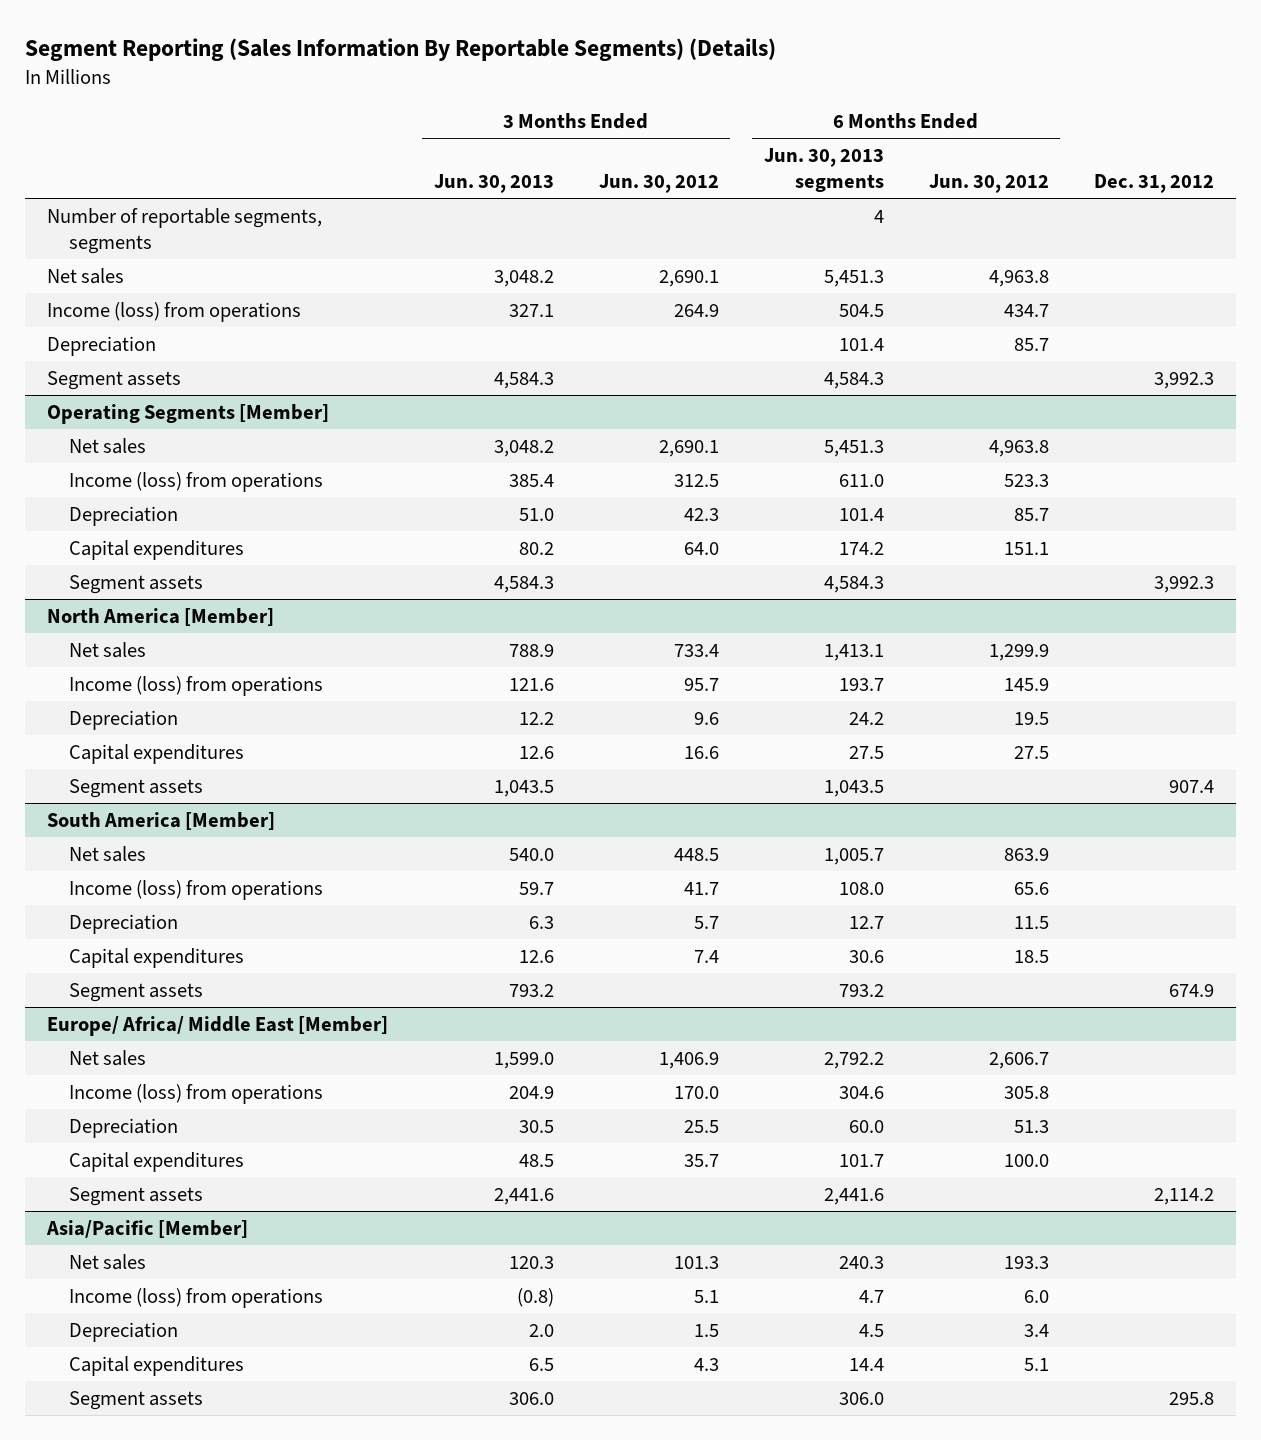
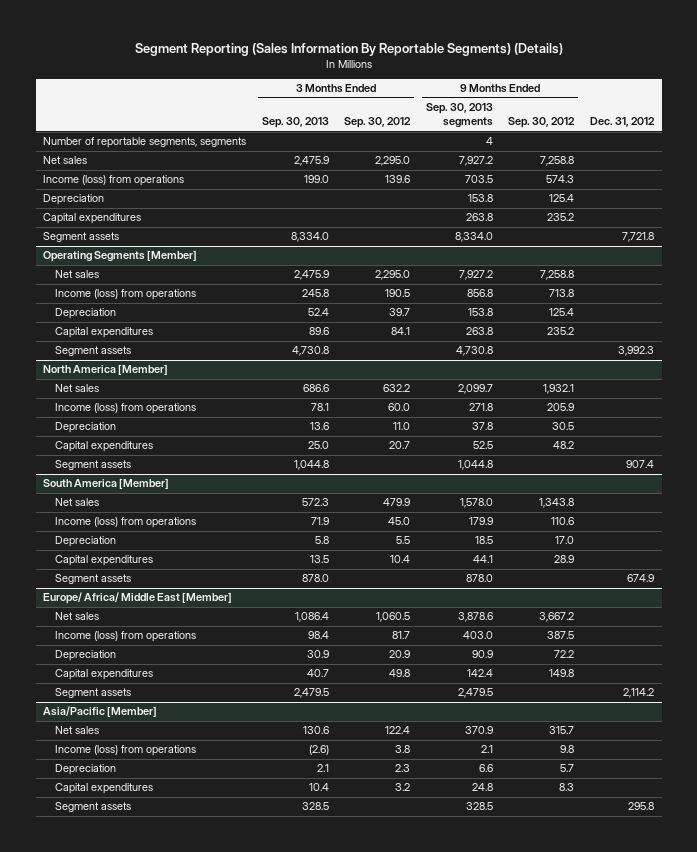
- | 3 Months Ended Jun. 30, 2013 | 3 Months Ended Jun. 30, 2012 | 6 Months Ended Jun. 30, 2013 segments | 6 Months Ended Jun. 30, 2012 | Dec. 31, 2012
+ | 3 Months Ended Sep. 30, 2013 | 3 Months Ended Sep. 30, 2012 | 9 Months Ended Sep. 30, 2013 segments | 9 Months Ended Sep. 30, 2012 | Dec. 31, 2012
- Segment assets | 4,584.3 | | 4,584.3 | | 3,992.3
+ Capital expenditures | | | 263.8 | 235.2 |
+ Segment assets | 8,334.0 | | 8,334.0 | | 7,721.8

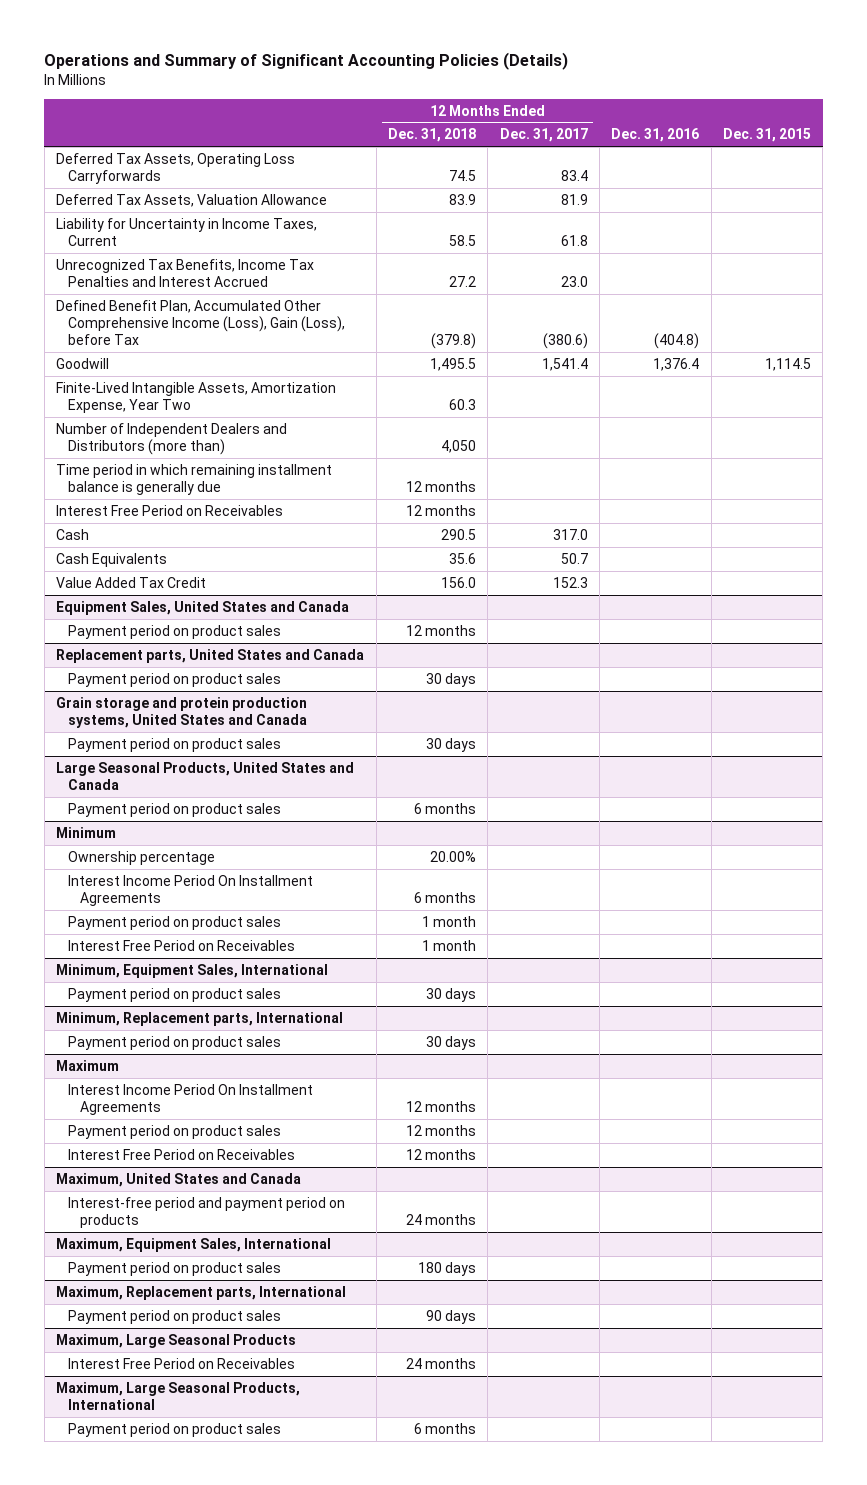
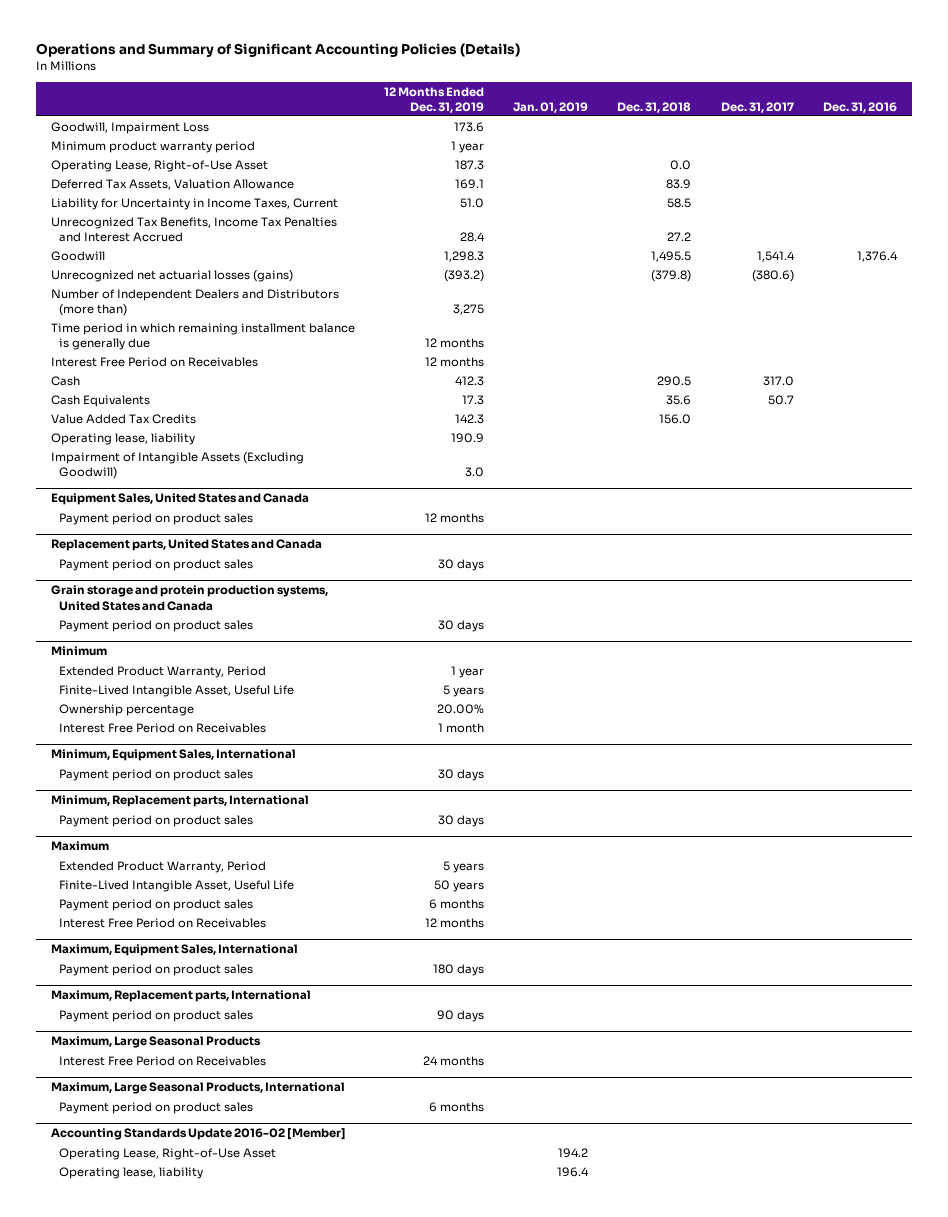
- | 12 Months Ended Dec. 31, 2018 | 12 Months Ended Dec. 31, 2017 | Dec. 31, 2016 | Dec. 31, 2015
+ | 12 Months Ended Dec. 31, 2019 | Jan. 01, 2019 | Dec. 31, 2018 | Dec. 31, 2017 | Dec. 31, 2016
- Deferred Tax Assets, Operating Loss Carryforwards | 74.5 | 83.4 | |
+ Goodwill, Impairment Loss | 173.6 | | | |
+ Minimum product warranty period | 1 year | | | |
+ Operating Lease, Right-of-Use Asset | 187.3 | | 0.0 | |
- Defined Benefit Plan, Accumulated Other Comprehensive Income (Loss), Gain (Loss), before Tax | (379.8) | (380.6) | (404.8) |
- Finite-Lived Intangible Assets, Amortization Expense, Year Two | 60.3 | | |
+ Unrecognized net actuarial losses (gains) | (393.2) | | (379.8) | (380.6) |
- Value Added Tax Credit | 156.0 | 152.3 | |
+ Value Added Tax Credits | 142.3 | | 156.0 | |
+ Operating lease, liability | 190.9 | | | |
+ Impairment of Intangible Assets (Excluding Goodwill) | 3.0 | | | |
- Large Seasonal Products, United States and Canada
- Payment period on product sales | 6 months | | |
@ Minimum
+ Extended Product Warranty, Period | 1 year | | | |
+ Finite-Lived Intangible Asset, Useful Life | 5 years | | | |
- Interest Income Period On Installment Agreements | 6 months | | |
- Payment period on product sales | 1 month | | |
@ Maximum
- Interest Income Period On Installment Agreements | 12 months | | |
+ Extended Product Warranty, Period | 5 years | | | |
+ Finite-Lived Intangible Asset, Useful Life | 50 years | | | |
- Maximum, United States and Canada
- Interest-free period and payment period on products | 24 months | | |
+ Accounting Standards Update 2016-02 [Member]
+ Operating Lease, Right-of-Use Asset | | 194.2 | | |
+ Operating lease, liability | | 196.4 | | |

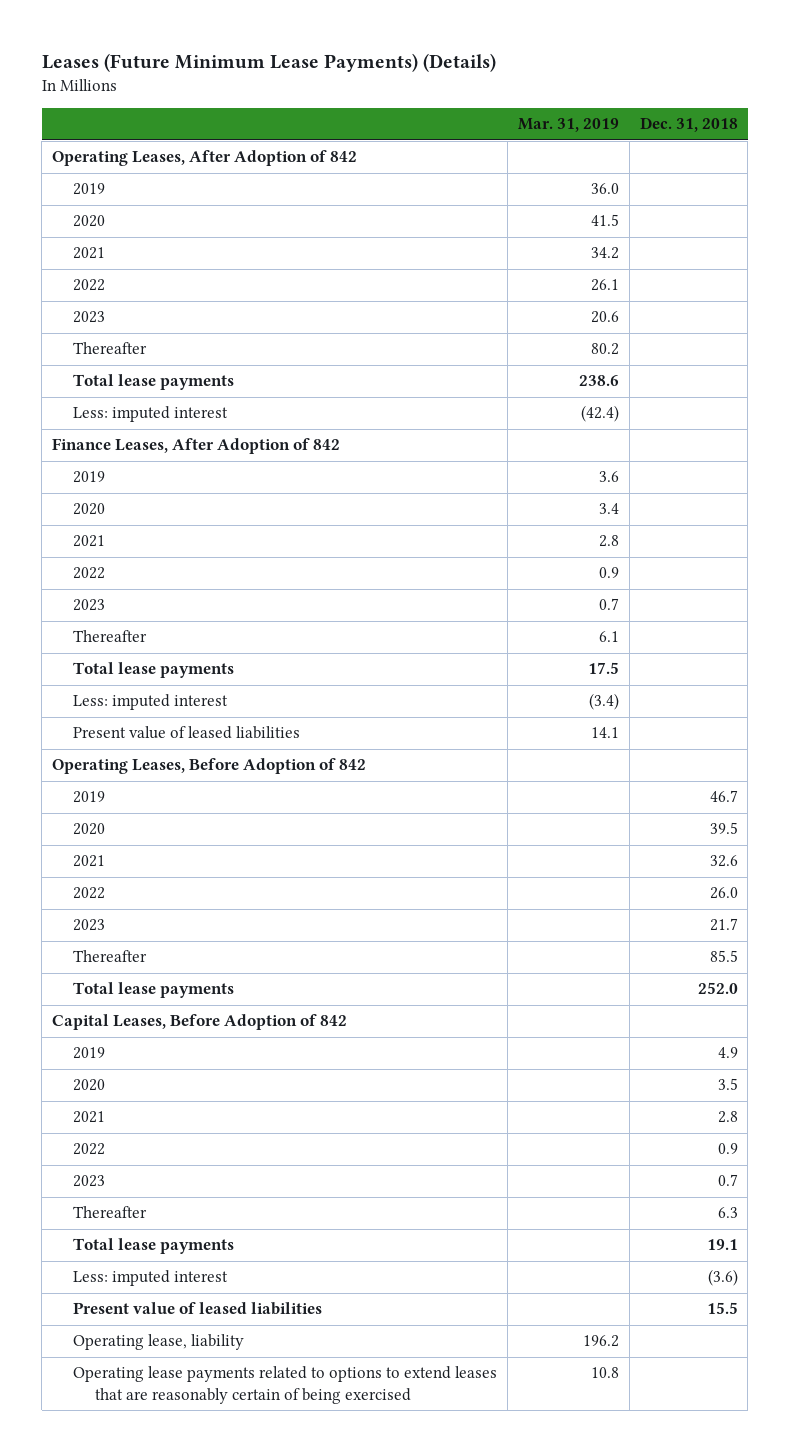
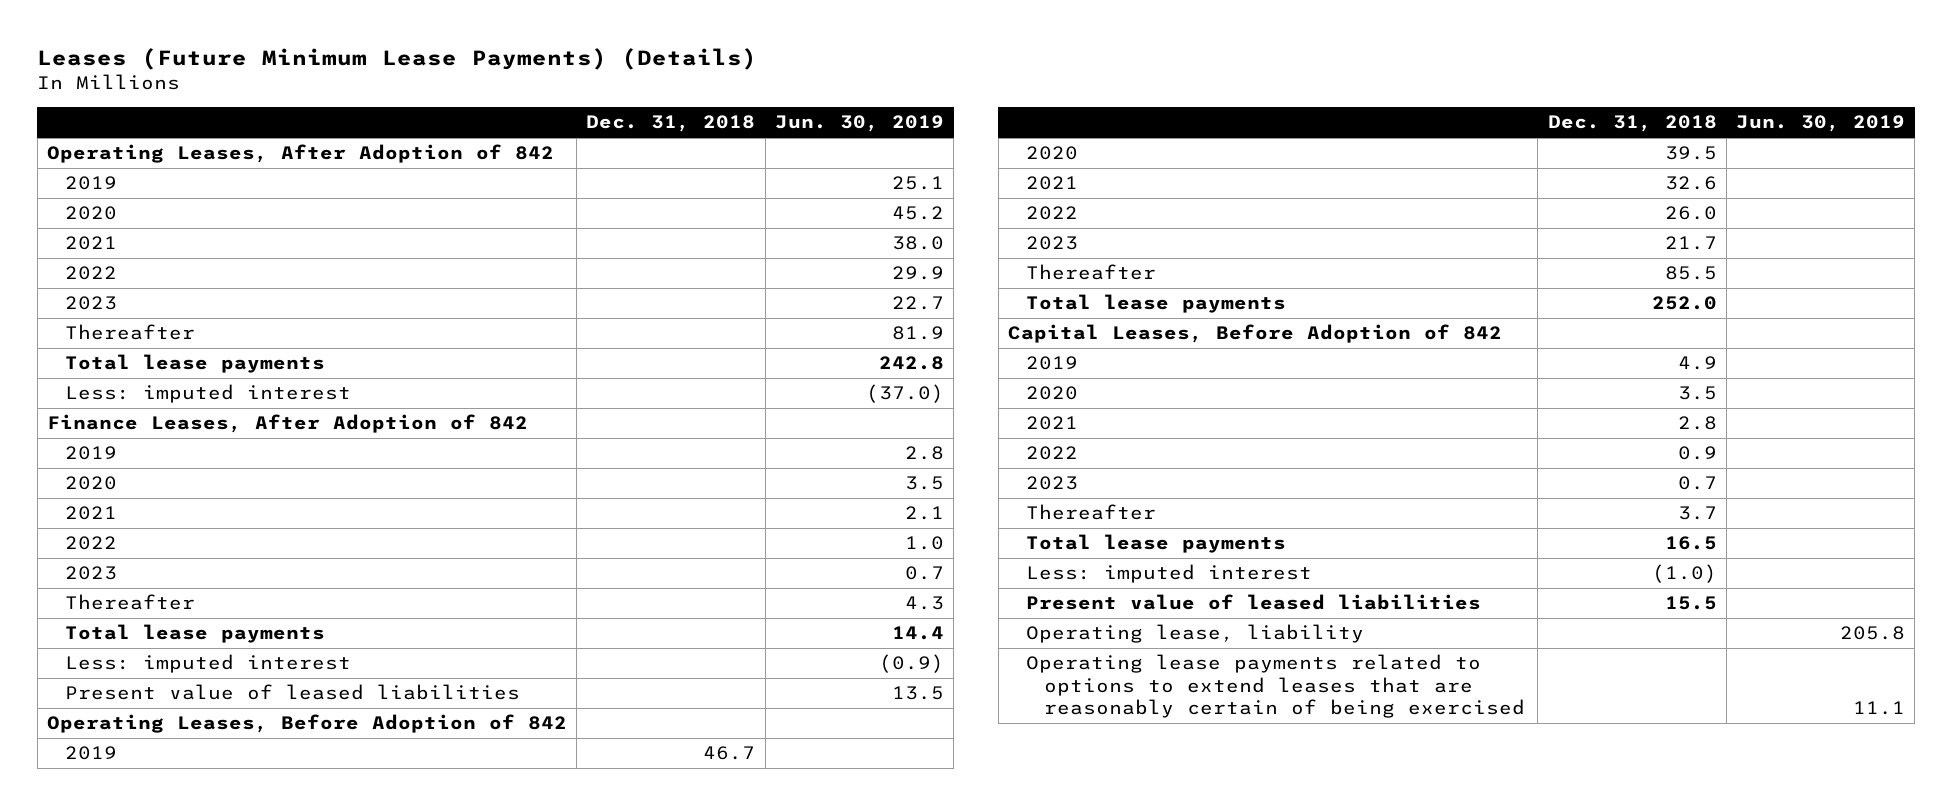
- | Mar. 31, 2019 | Dec. 31, 2018
+ | Dec. 31, 2018 | Jun. 30, 2019
- Thereafter | | 6.3
- Total lease payments | | 19.1
- Less: imputed interest | | (3.6)
+ Thereafter | 3.7 |
+ Total lease payments | 16.5 |
+ Less: imputed interest | (1.0) |

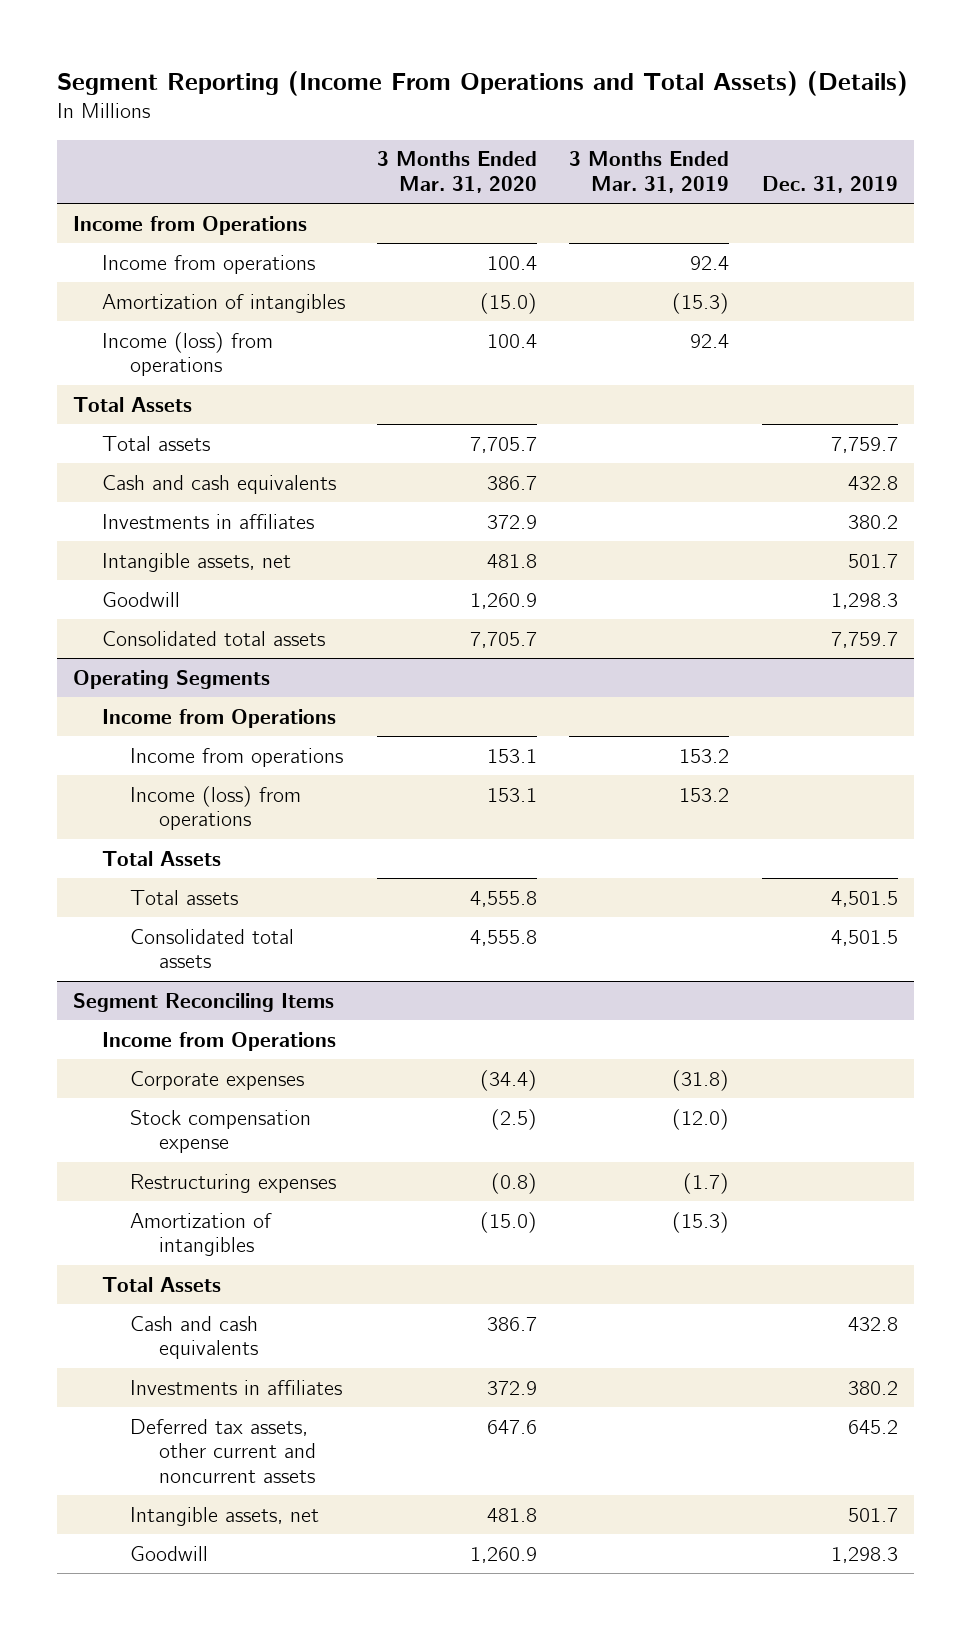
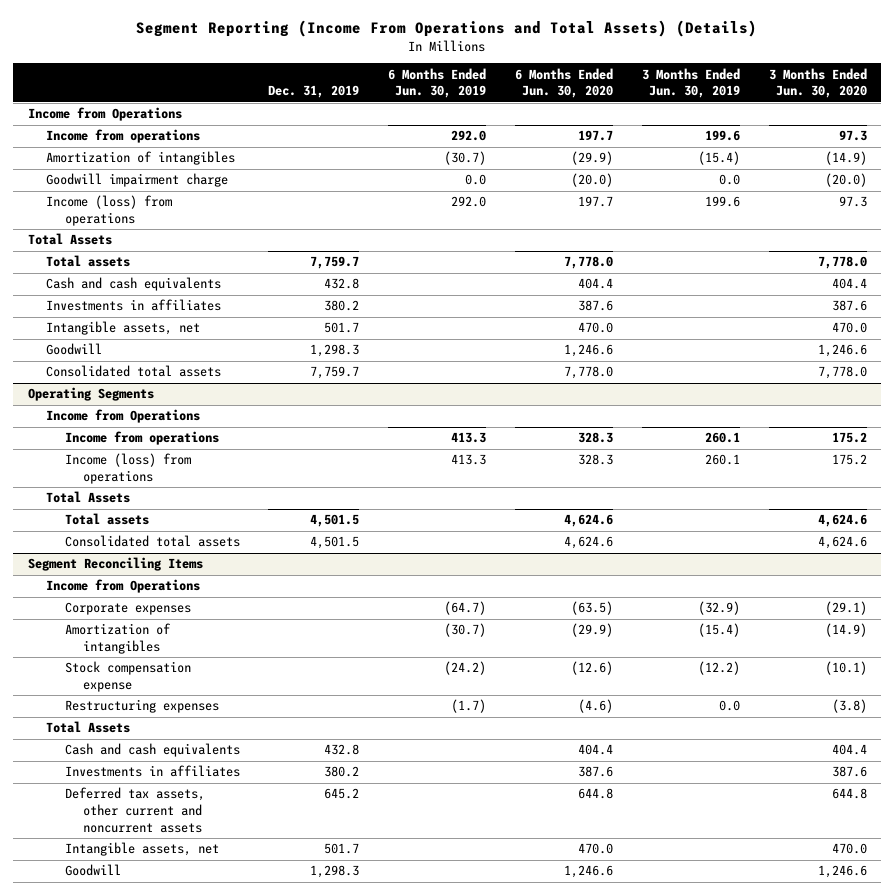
- | 3 Months Ended Mar. 31, 2020 | 3 Months Ended Mar. 31, 2019 | Dec. 31, 2019
+ | Dec. 31, 2019 | 6 Months Ended Jun. 30, 2019 | 6 Months Ended Jun. 30, 2020 | 3 Months Ended Jun. 30, 2019 | 3 Months Ended Jun. 30, 2020
+ Goodwill impairment charge | | 0.0 | (20.0) | 0.0 | (20.0)
@ Segment Reconciling Items
moved up: Amortization of intangibles | | (30.7) | (29.9) | (15.4) | (14.9)

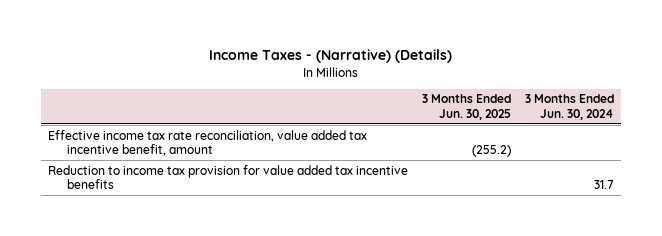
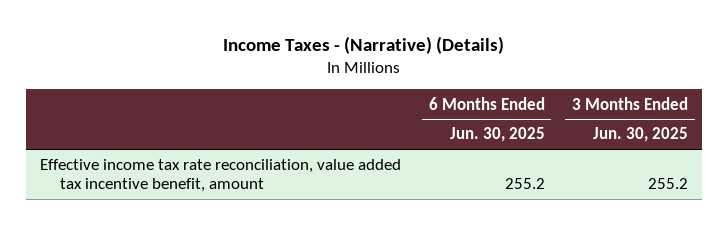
- | 3 Months Ended Jun. 30, 2025 | 3 Months Ended Jun. 30, 2024
+ | 6 Months Ended Jun. 30, 2025 | 3 Months Ended Jun. 30, 2025
- Effective income tax rate reconciliation, value added tax incentive benefit, amount | (255.2) |
- Reduction to income tax provision for value added tax incentive benefits | | 31.7
+ Effective income tax rate reconciliation, value added tax incentive benefit, amount | 255.2 | 255.2

